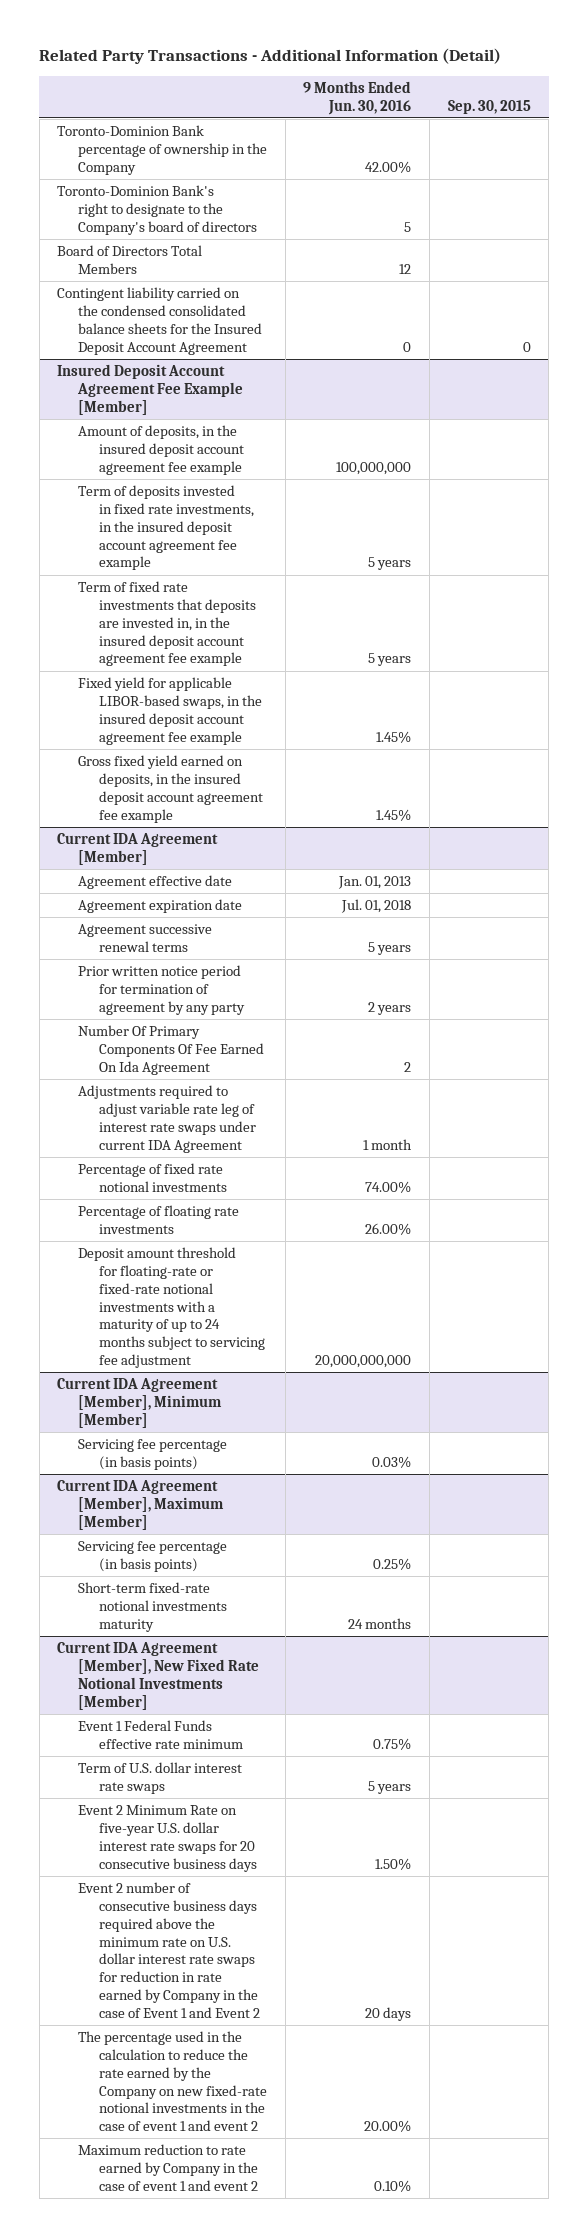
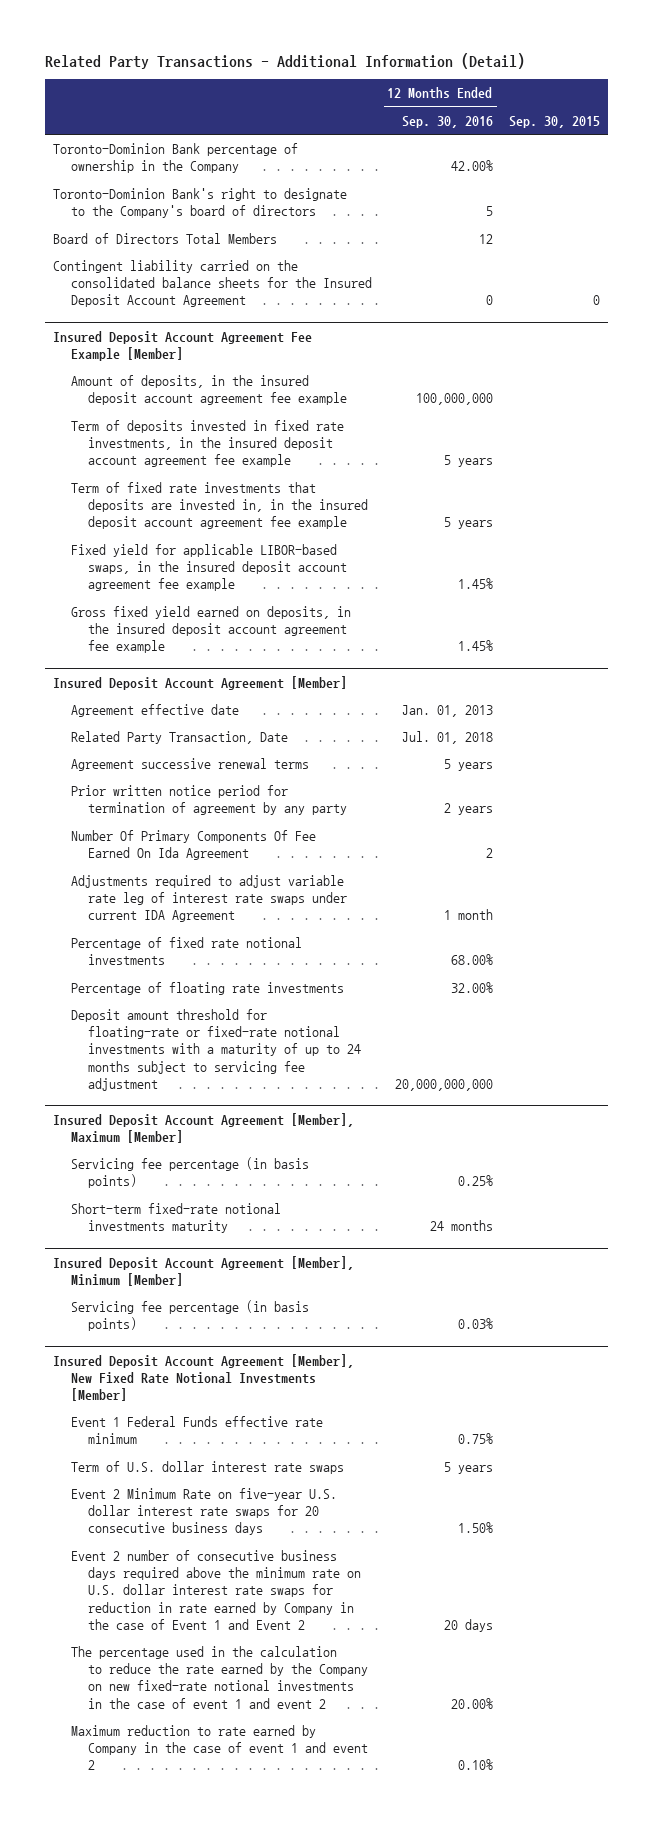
- | 9 Months Ended Jun. 30, 2016 | Sep. 30, 2015
+ | 12 Months Ended Sep. 30, 2016 | Sep. 30, 2015
- Contingent liability carried on the condensed consolidated balance sheets for the Insured Deposit Account Agreement | 0 | 0
+ Contingent liability carried on the consolidated balance sheets for the Insured Deposit Account Agreement | 0 | 0
- Current IDA Agreement [Member]
- Agreement effective date | Jan. 01, 2013 |
- Agreement expiration date | Jul. 01, 2018 |
- Agreement successive renewal terms | 5 years |
- Prior written notice period for termination of agreement by any party | 2 years |
- Number Of Primary Components Of Fee Earned On Ida Agreement | 2 |
- Adjustments required to adjust variable rate leg of interest rate swaps under current IDA Agreement | 1 month |
- Percentage of fixed rate notional investments | 74.00% |
- Percentage of floating rate investments | 26.00% |
- Deposit amount threshold for floating-rate or fixed-rate notional investments with a maturity of up to 24 months subject to servicing fee adjustment | 20,000,000,000 |
- Current IDA Agreement [Member], Minimum [Member]
- Servicing fee percentage (in basis points) | 0.03% |
- Current IDA Agreement [Member], Maximum [Member]
- Servicing fee percentage (in basis points) | 0.25% |
- Short-term fixed-rate notional investments maturity | 24 months |
- Current IDA Agreement [Member], New Fixed Rate Notional Investments [Member]
+ Insured Deposit Account Agreement [Member]
+ Agreement effective date | Jan. 01, 2013 |
+ Related Party Transaction, Date | Jul. 01, 2018 |
+ Agreement successive renewal terms | 5 years |
+ Prior written notice period for termination of agreement by any party | 2 years |
+ Number Of Primary Components Of Fee Earned On Ida Agreement | 2 |
+ Adjustments required to adjust variable rate leg of interest rate swaps under current IDA Agreement | 1 month |
+ Percentage of fixed rate notional investments | 68.00% |
+ Percentage of floating rate investments | 32.00% |
+ Deposit amount threshold for floating-rate or fixed-rate notional investments with a maturity of up to 24 months subject to servicing fee adjustment | 20,000,000,000 |
+ Insured Deposit Account Agreement [Member], Maximum [Member]
+ Servicing fee percentage (in basis points) | 0.25% |
+ Short-term fixed-rate notional investments maturity | 24 months |
+ Insured Deposit Account Agreement [Member], Minimum [Member]
+ Servicing fee percentage (in basis points) | 0.03% |
+ Insured Deposit Account Agreement [Member], New Fixed Rate Notional Investments [Member]

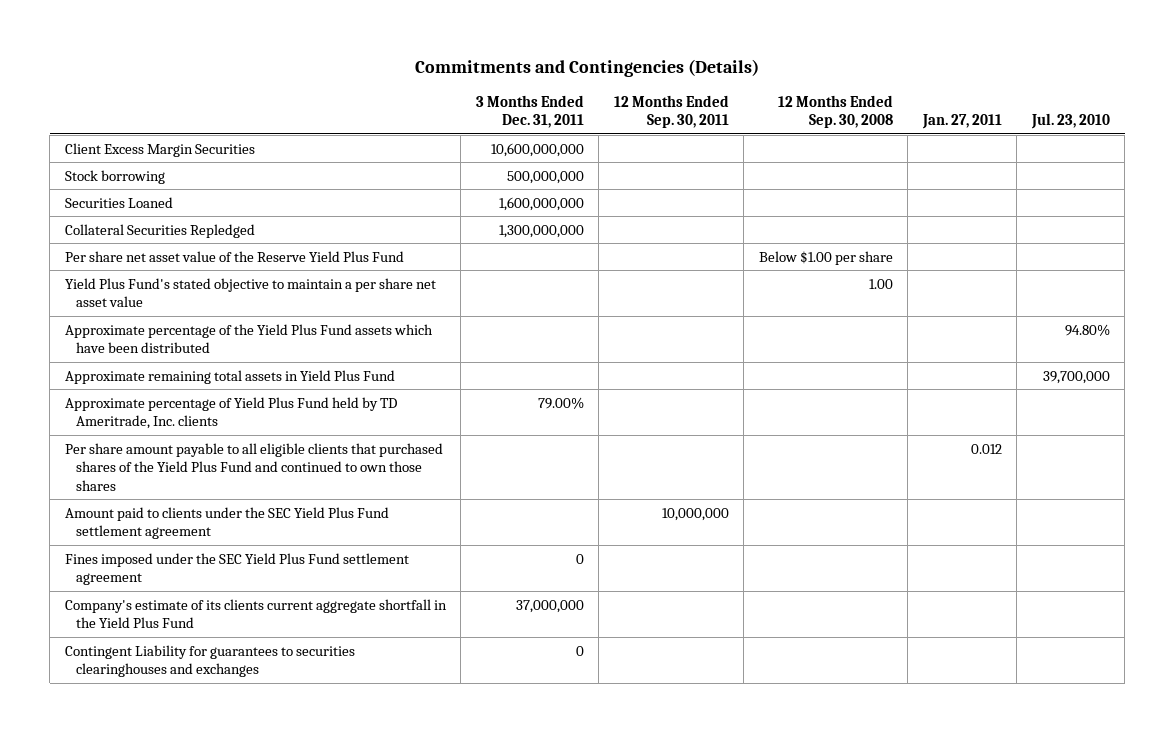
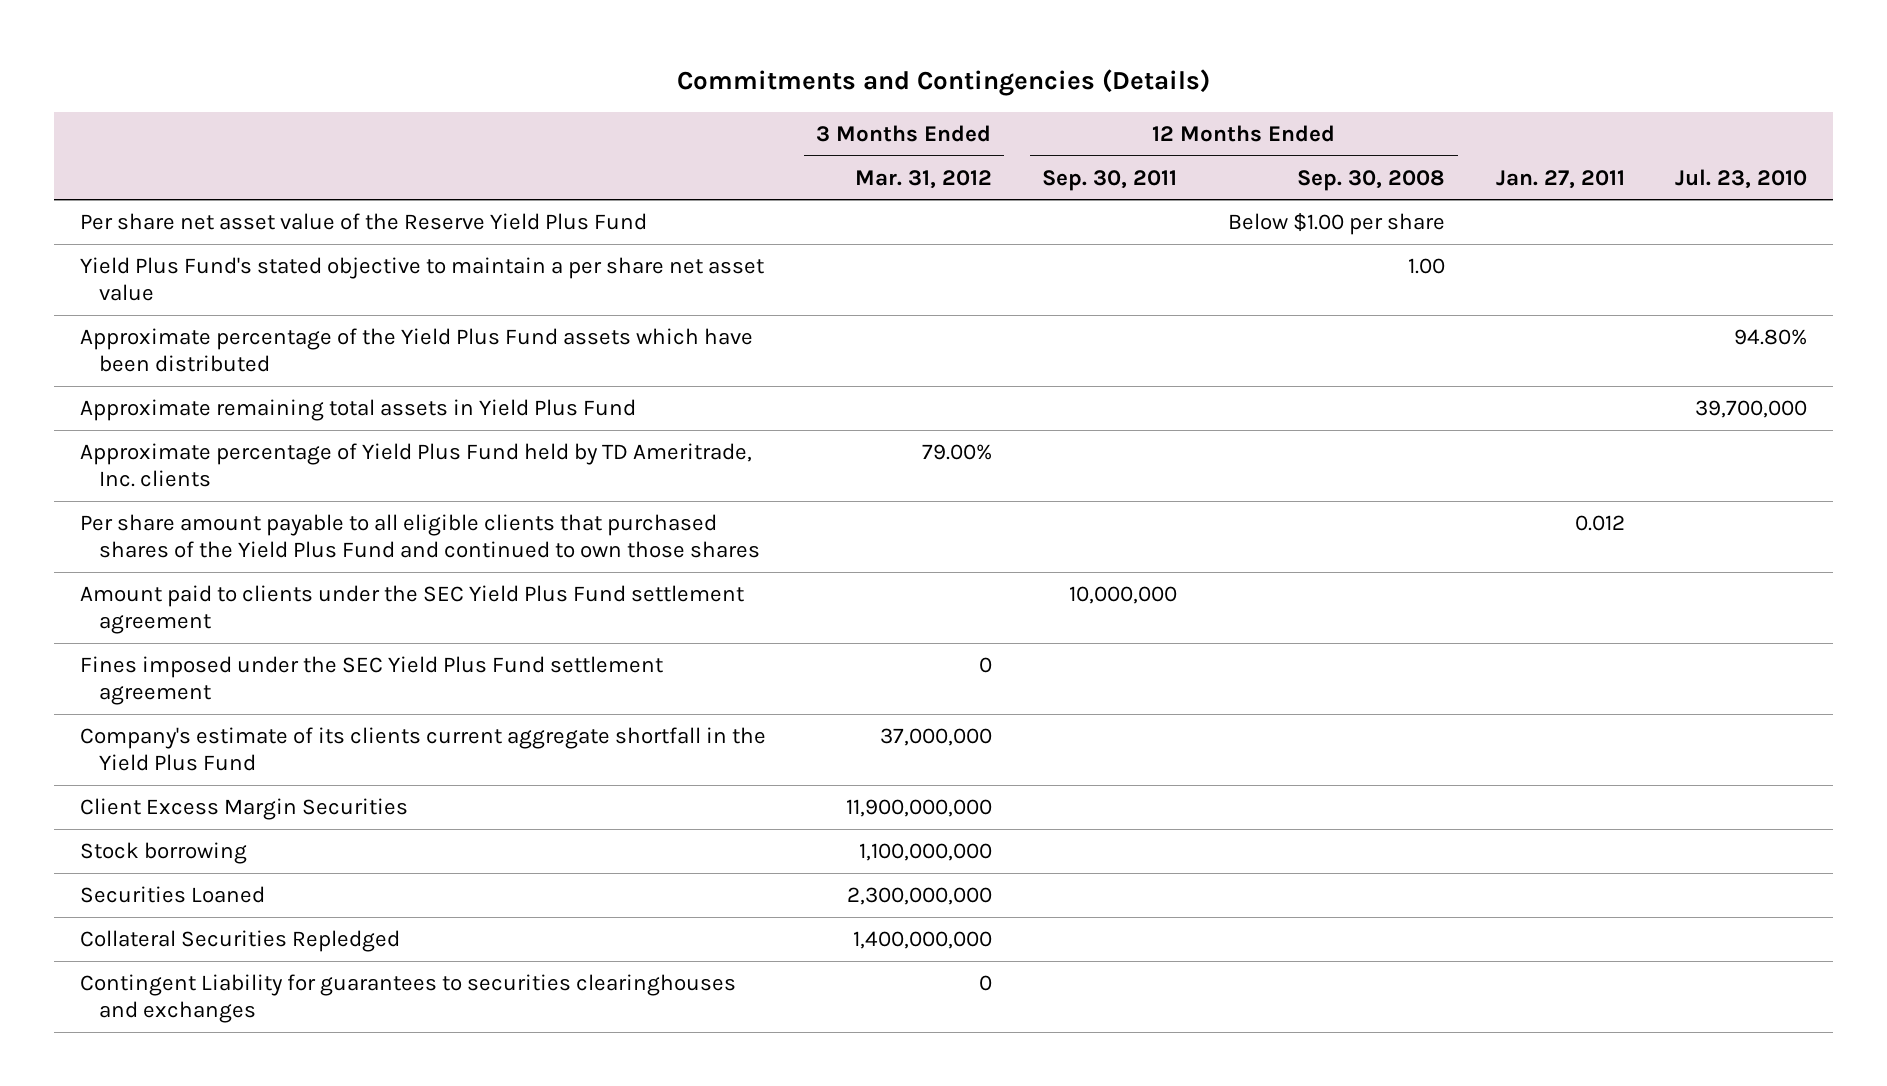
- | 3 Months Ended Dec. 31, 2011 | 12 Months Ended Sep. 30, 2011 | 12 Months Ended Sep. 30, 2008 | Jan. 27, 2011 | Jul. 23, 2010
+ | 3 Months Ended Mar. 31, 2012 | 12 Months Ended Sep. 30, 2011 | 12 Months Ended Sep. 30, 2008 | Jan. 27, 2011 | Jul. 23, 2010
moved down: Client Excess Margin Securities | 11,900,000,000 | | | |
moved down: Stock borrowing | 1,100,000,000 | | | |
moved down: Securities Loaned | 2,300,000,000 | | | |
moved down: Collateral Securities Repledged | 1,400,000,000 | | | |

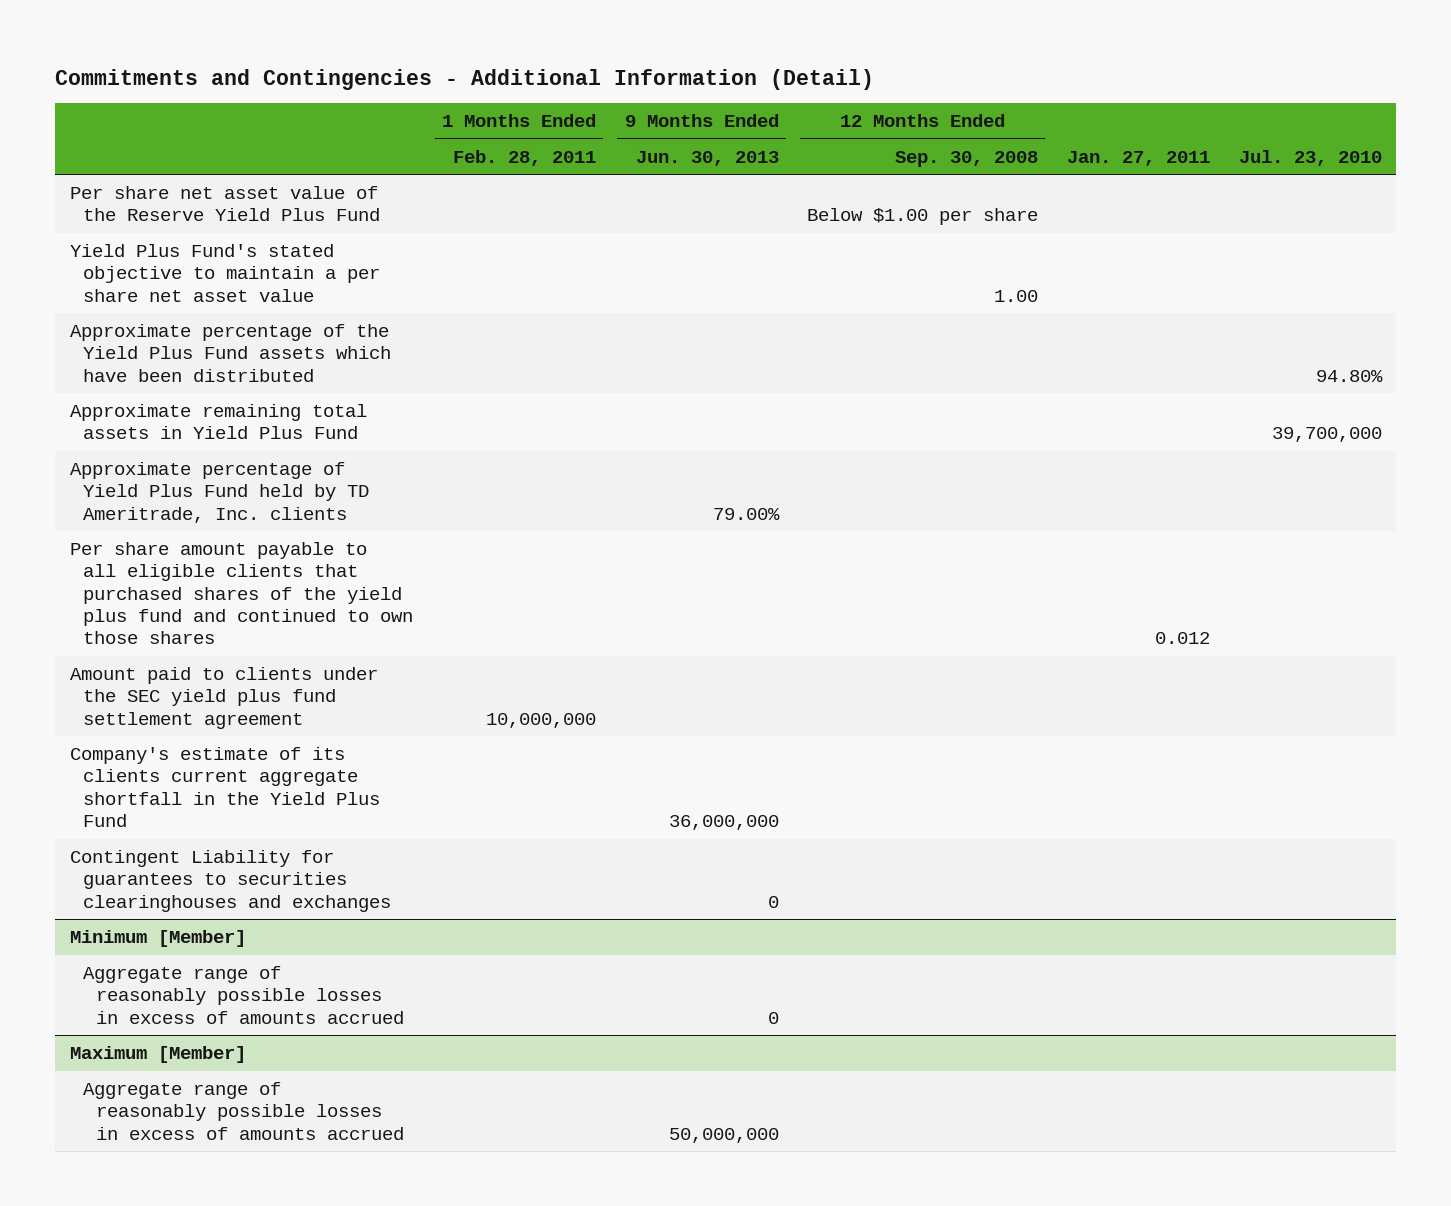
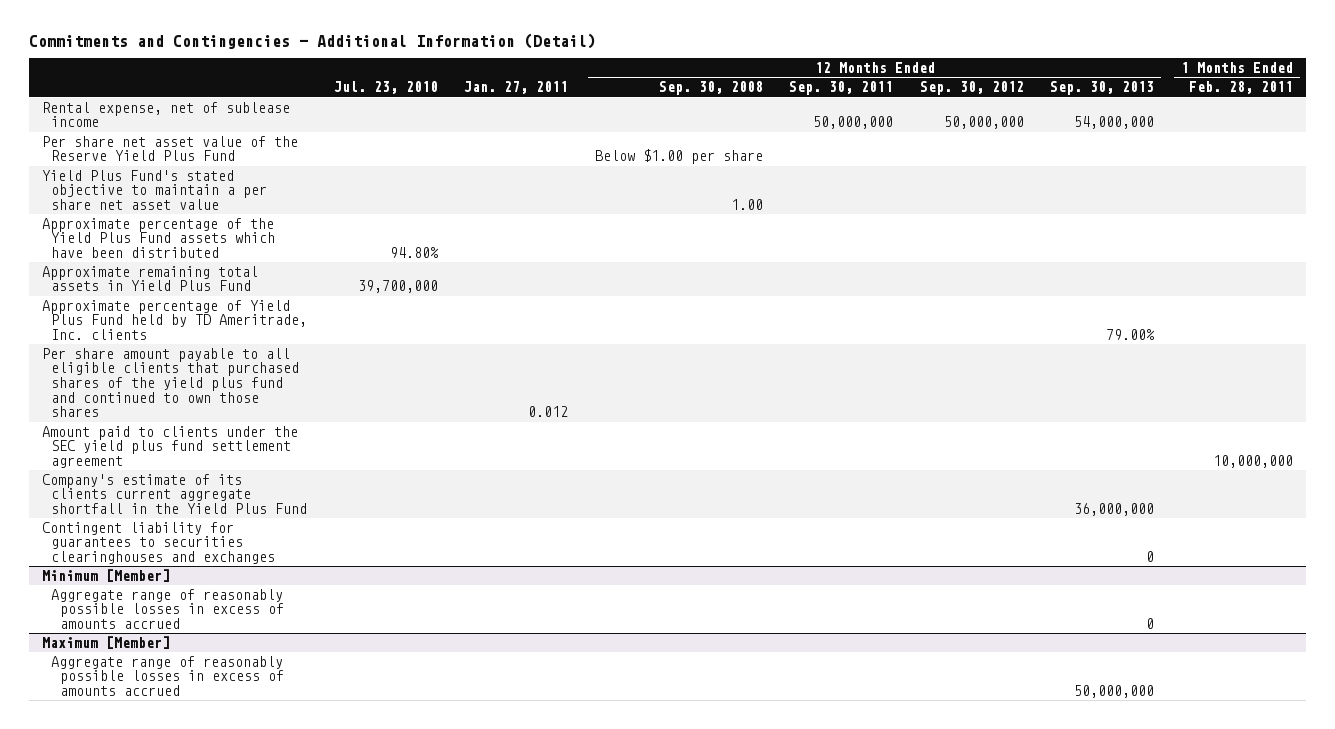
- | 1 Months Ended Feb. 28, 2011 | 9 Months Ended Jun. 30, 2013 | 12 Months Ended Sep. 30, 2008 | Jan. 27, 2011 | Jul. 23, 2010
+ | Jul. 23, 2010 | Jan. 27, 2011 | 12 Months Ended Sep. 30, 2008 | 12 Months Ended Sep. 30, 2011 | 12 Months Ended Sep. 30, 2012 | 12 Months Ended Sep. 30, 2013 | 1 Months Ended Feb. 28, 2011
+ Rental expense, net of sublease income | | | | 50,000,000 | 50,000,000 | 54,000,000 |
- Contingent Liability for guarantees to securities clearinghouses and exchanges | | 0 | | |
+ Contingent liability for guarantees to securities clearinghouses and exchanges | | | | | | 0 |

